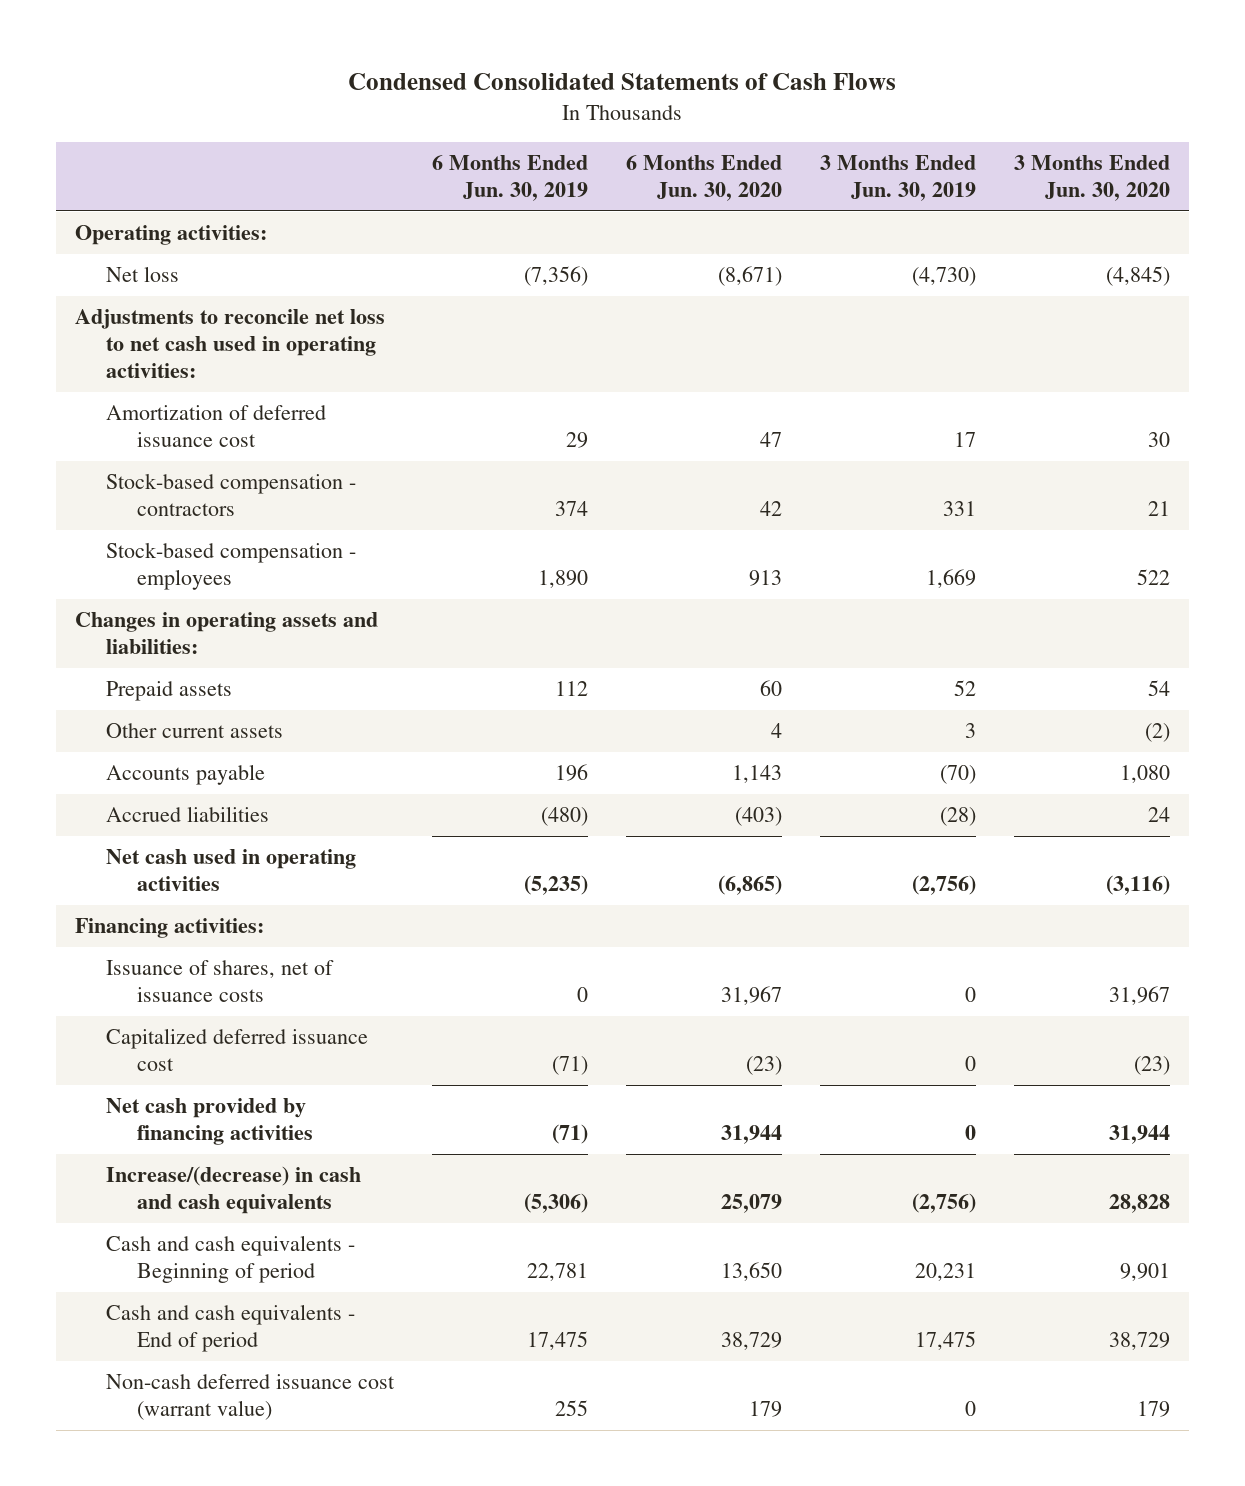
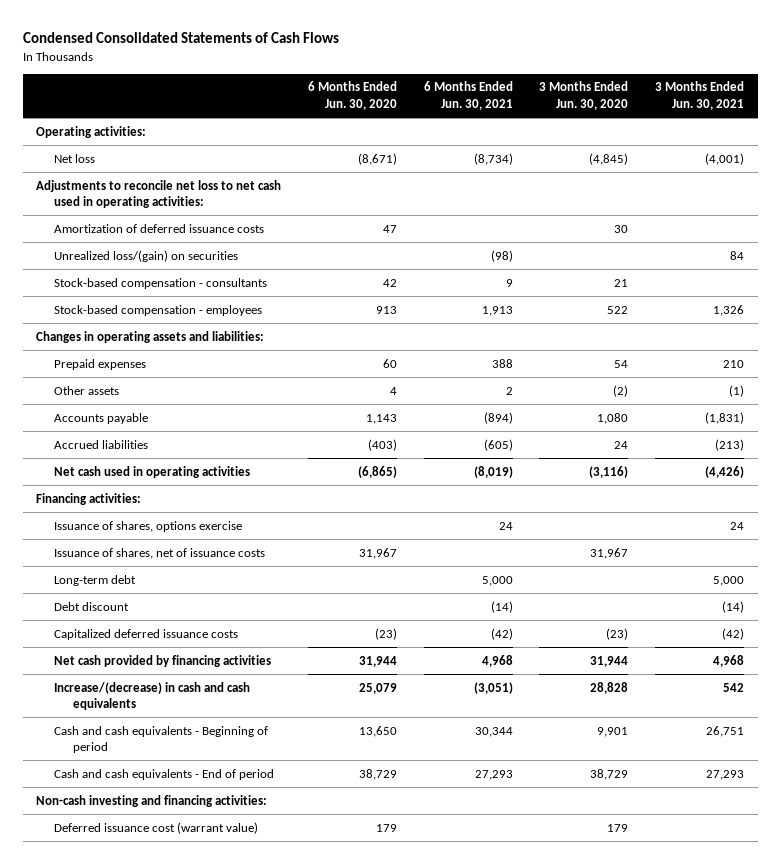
- | 6 Months Ended Jun. 30, 2019 | 6 Months Ended Jun. 30, 2020 | 3 Months Ended Jun. 30, 2019 | 3 Months Ended Jun. 30, 2020
+ | 6 Months Ended Jun. 30, 2020 | 6 Months Ended Jun. 30, 2021 | 3 Months Ended Jun. 30, 2020 | 3 Months Ended Jun. 30, 2021
- Amortization of deferred issuance cost | 29 | 47 | 17 | 30
- Stock-based compensation - contractors | 374 | 42 | 331 | 21
+ Amortization of deferred issuance costs | 47 | | 30 |
+ Unrealized loss/(gain) on securities | | (98) | | 84
+ Stock-based compensation - consultants | 42 | 9 | 21 |
- Prepaid assets | 112 | 60 | 52 | 54
- Other current assets | | 4 | 3 | (2)
+ Prepaid expenses | 60 | 388 | 54 | 210
+ Other assets | 4 | 2 | (2) | (1)
+ Issuance of shares, options exercise | | 24 | | 24
- Capitalized deferred issuance cost | (71) | (23) | 0 | (23)
+ Long-term debt | | 5,000 | | 5,000
+ Debt discount | | (14) | | (14)
+ Capitalized deferred issuance costs | (23) | (42) | (23) | (42)
- Non-cash deferred issuance cost (warrant value) | 255 | 179 | 0 | 179
+ Non-cash investing and financing activities:
+ Deferred issuance cost (warrant value) | 179 | | 179 |

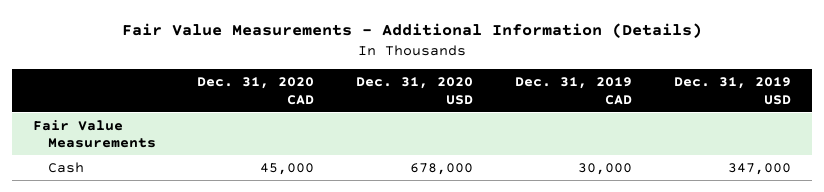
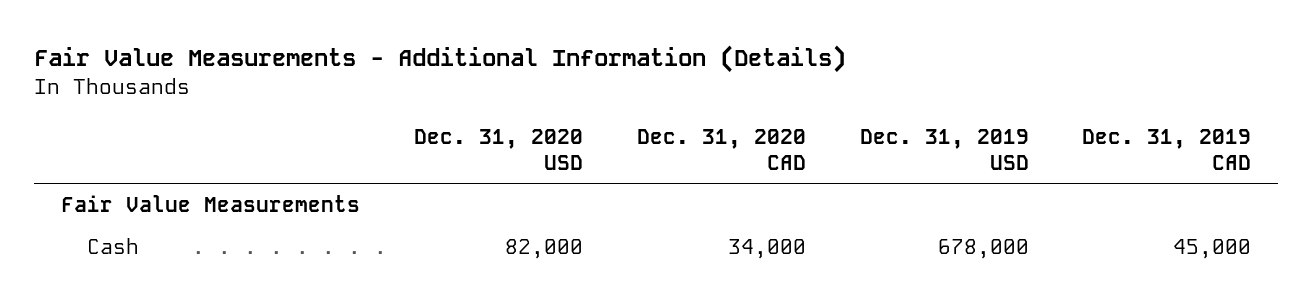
- | Dec. 31, 2020 CAD | Dec. 31, 2020 USD | Dec. 31, 2019 CAD | Dec. 31, 2019 USD
+ | Dec. 31, 2020 USD | Dec. 31, 2020 CAD | Dec. 31, 2019 USD | Dec. 31, 2019 CAD
- Cash | 45,000 | 678,000 | 30,000 | 347,000
+ Cash | 82,000 | 34,000 | 678,000 | 45,000

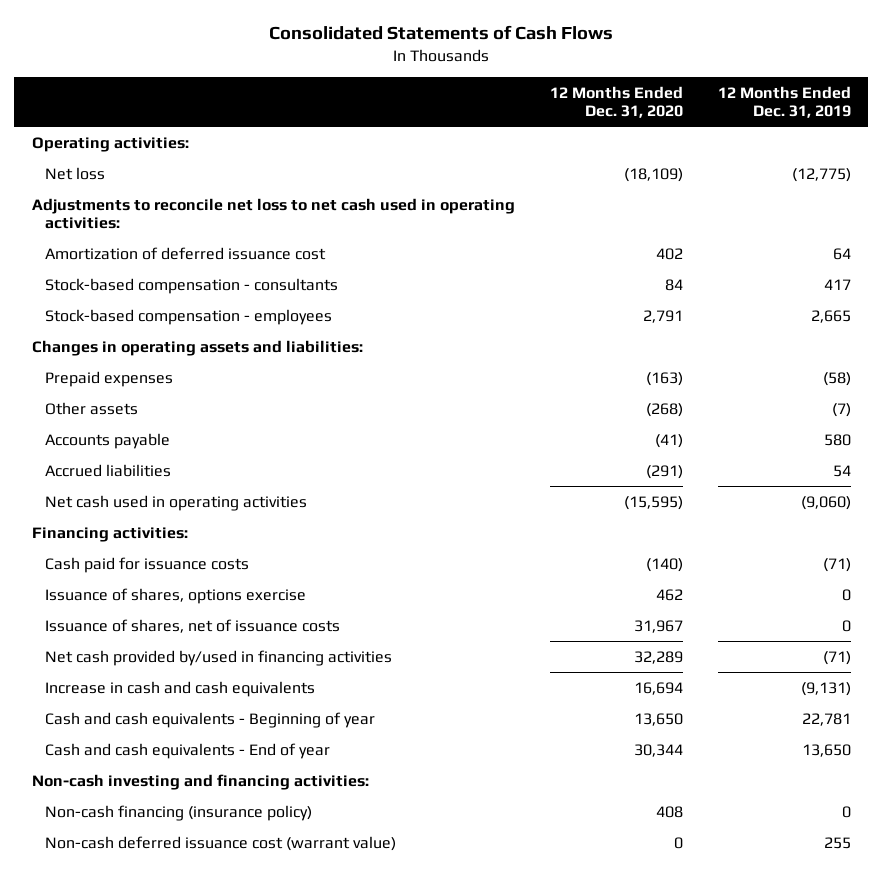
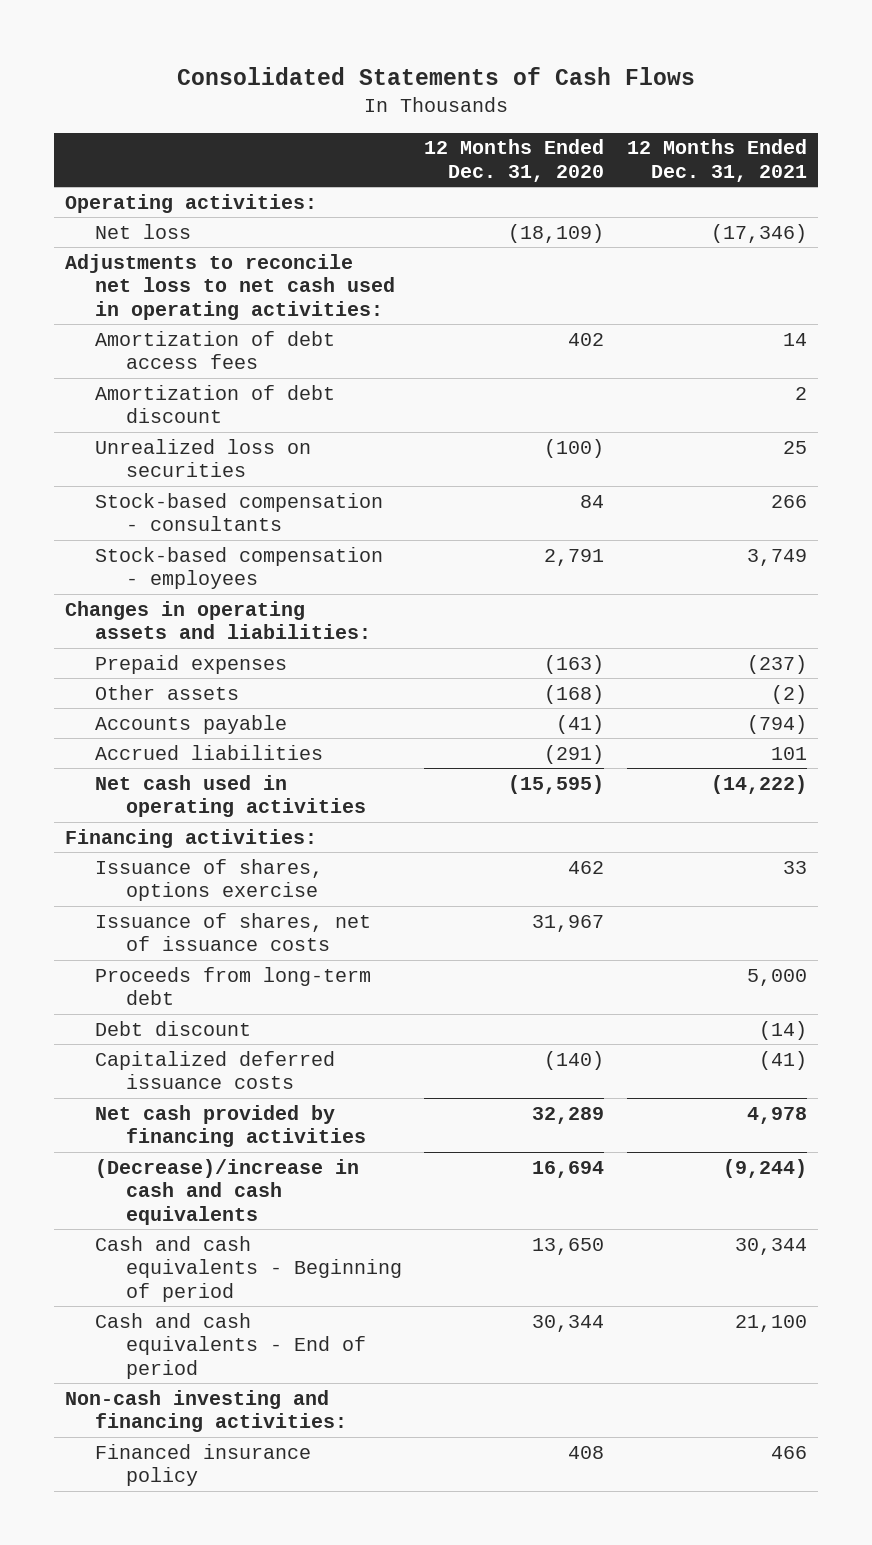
- | 12 Months Ended Dec. 31, 2020 | 12 Months Ended Dec. 31, 2019
+ | 12 Months Ended Dec. 31, 2020 | 12 Months Ended Dec. 31, 2021
- Amortization of deferred issuance cost | 402 | 64
+ Amortization of debt access fees | 402 | 14
+ Amortization of debt discount | | 2
+ Unrealized loss on securities | (100) | 25
- Other assets | (268) | (7)
+ Other assets | (168) | (2)
- Cash paid for issuance costs | (140) | (71)
- Net cash provided by/used in financing activities | 32,289 | (71)
- Increase in cash and cash equivalents | 16,694 | (9,131)
- Cash and cash equivalents - Beginning of year | 13,650 | 22,781
- Cash and cash equivalents - End of year | 30,344 | 13,650
+ Proceeds from long-term debt | | 5,000
+ Debt discount | | (14)
+ Capitalized deferred issuance costs | (140) | (41)
+ Net cash provided by financing activities | 32,289 | 4,978
+ (Decrease)/increase in cash and cash equivalents | 16,694 | (9,244)
+ Cash and cash equivalents - Beginning of period | 13,650 | 30,344
+ Cash and cash equivalents - End of period | 30,344 | 21,100
- Non-cash financing (insurance policy) | 408 | 0
- Non-cash deferred issuance cost (warrant value) | 0 | 255
+ Financed insurance policy | 408 | 466

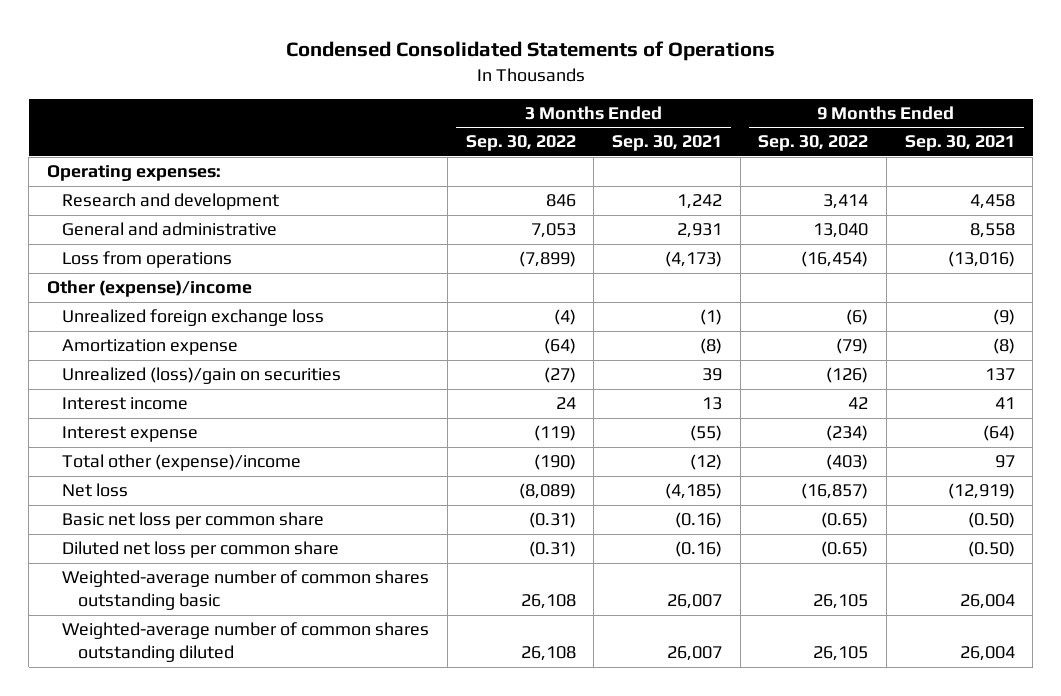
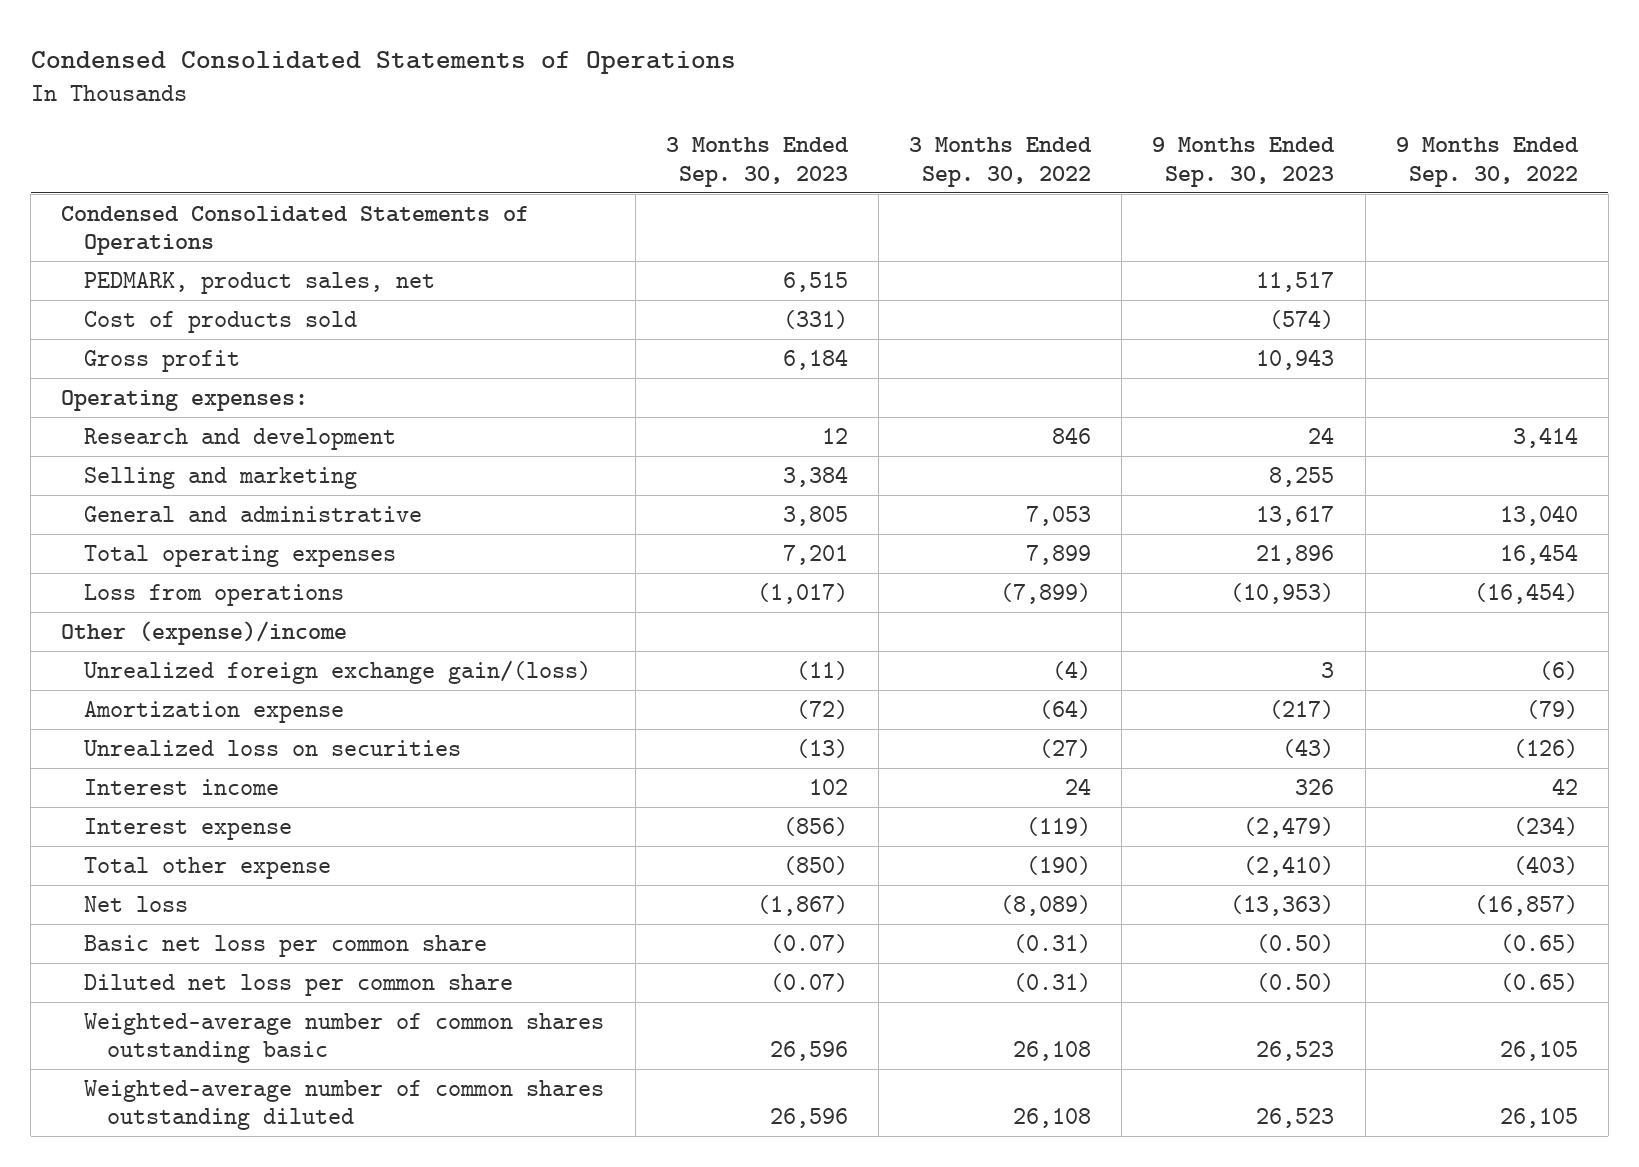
- | 3 Months Ended Sep. 30, 2022 | 3 Months Ended Sep. 30, 2021 | 9 Months Ended Sep. 30, 2022 | 9 Months Ended Sep. 30, 2021
+ | 3 Months Ended Sep. 30, 2023 | 3 Months Ended Sep. 30, 2022 | 9 Months Ended Sep. 30, 2023 | 9 Months Ended Sep. 30, 2022
+ Condensed Consolidated Statements of Operations
+ PEDMARK, product sales, net | 6,515 | | 11,517 |
+ Cost of products sold | (331) | | (574) |
+ Gross profit | 6,184 | | 10,943 |
+ Selling and marketing | 3,384 | | 8,255 |
+ Total operating expenses | 7,201 | 7,899 | 21,896 | 16,454
- Unrealized foreign exchange loss | (4) | (1) | (6) | (9)
+ Unrealized foreign exchange gain/(loss) | (11) | (4) | 3 | (6)
- Unrealized (loss)/gain on securities | (27) | 39 | (126) | 137
+ Unrealized loss on securities | (13) | (27) | (43) | (126)
- Total other (expense)/income | (190) | (12) | (403) | 97
+ Total other expense | (850) | (190) | (2,410) | (403)

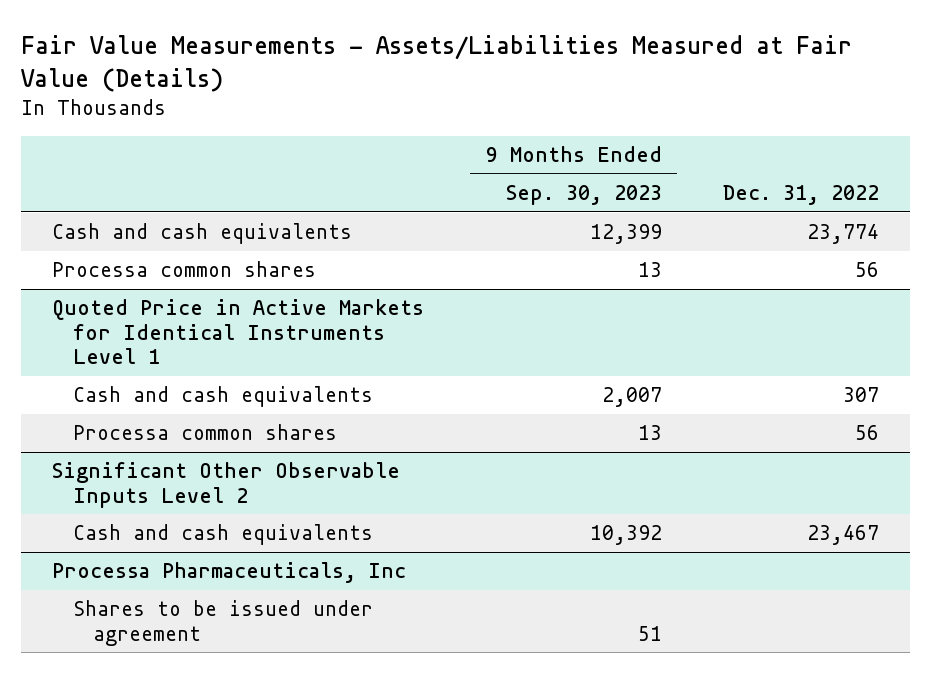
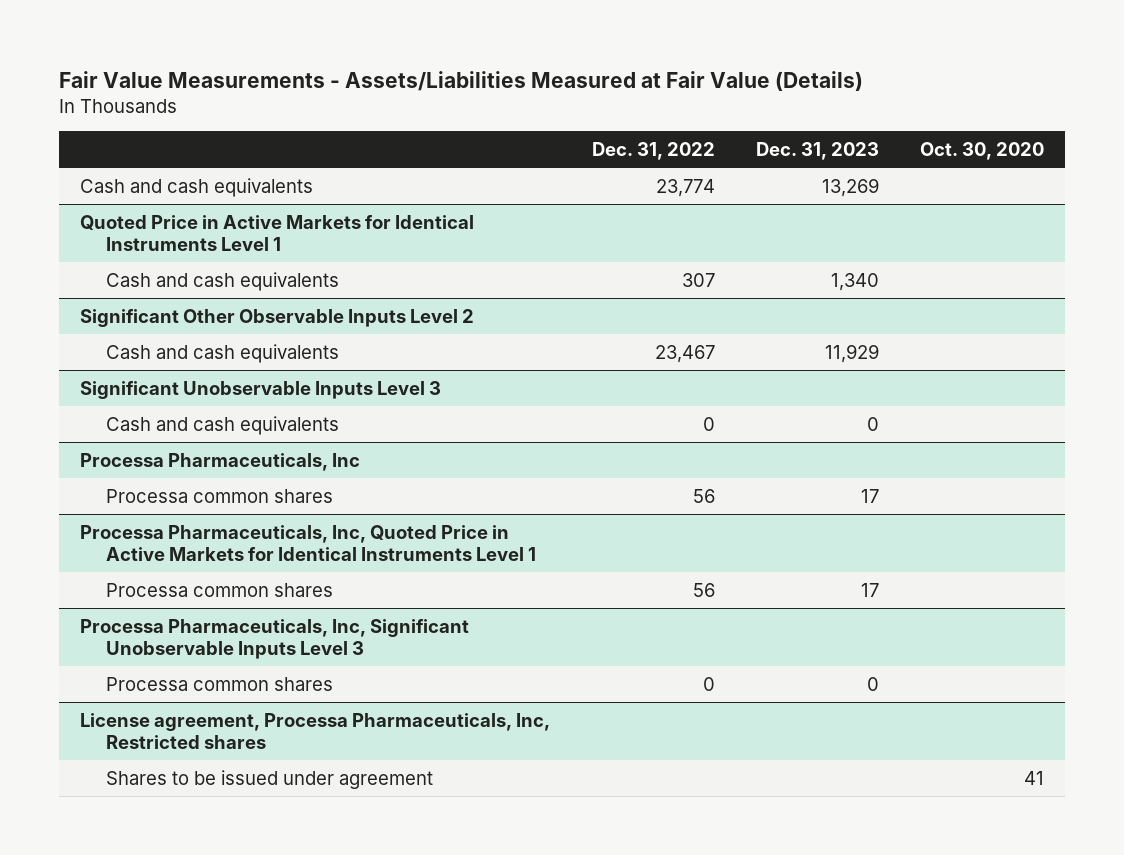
- | 9 Months Ended Sep. 30, 2023 | Dec. 31, 2022
+ | Dec. 31, 2022 | Dec. 31, 2023 | Oct. 30, 2020
- Processa common shares | 13 | 56
@ Quoted Price in Active Markets for Identical Instruments Level 1
- Processa common shares | 13 | 56
+ Significant Unobservable Inputs Level 3
+ Cash and cash equivalents | 0 | 0 |
@ Processa Pharmaceuticals, Inc
+ Processa common shares | 56 | 17 |
+ Processa Pharmaceuticals, Inc, Quoted Price in Active Markets for Identical Instruments Level 1
+ Processa common shares | 56 | 17 |
+ Processa Pharmaceuticals, Inc, Significant Unobservable Inputs Level 3
+ Processa common shares | 0 | 0 |
+ License agreement, Processa Pharmaceuticals, Inc, Restricted shares

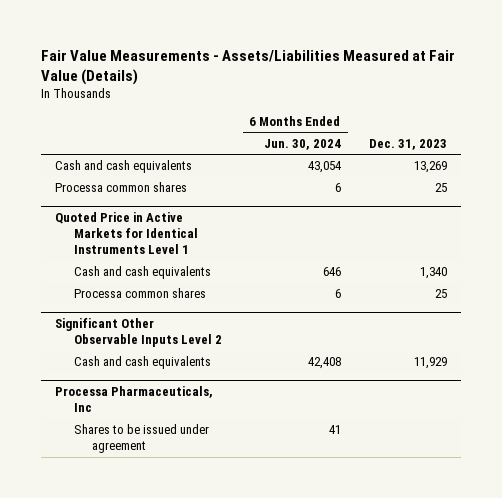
- | Dec. 31, 2022 | Dec. 31, 2023 | Oct. 30, 2020
+ | 6 Months Ended Jun. 30, 2024 | Dec. 31, 2023
+ Processa common shares | 6 | 25
@ Quoted Price in Active Markets for Identical Instruments Level 1
+ Processa common shares | 6 | 25
- Significant Unobservable Inputs Level 3
- Cash and cash equivalents | 0 | 0 |
@ Processa Pharmaceuticals, Inc
- Processa common shares | 56 | 17 |
- Processa Pharmaceuticals, Inc, Quoted Price in Active Markets for Identical Instruments Level 1
- Processa common shares | 56 | 17 |
- Processa Pharmaceuticals, Inc, Significant Unobservable Inputs Level 3
- Processa common shares | 0 | 0 |
- License agreement, Processa Pharmaceuticals, Inc, Restricted shares

